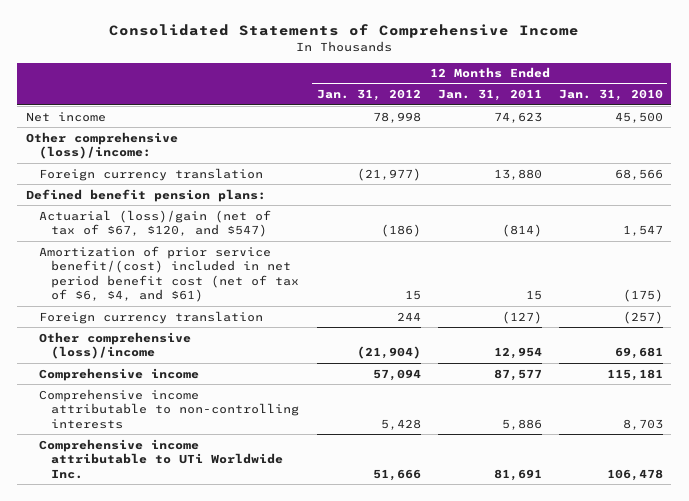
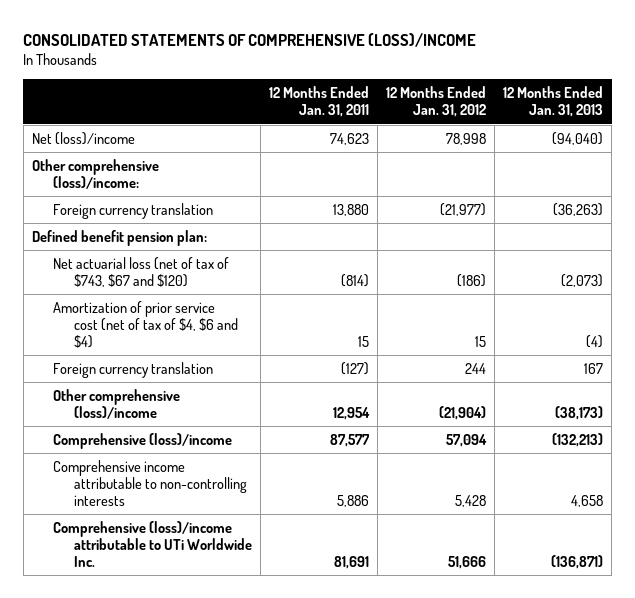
- Consolidated Statements of Comprehensive Income
+ CONSOLIDATED STATEMENTS OF COMPREHENSIVE (LOSS)/INCOME
- | 12 Months Ended Jan. 31, 2012 | 12 Months Ended Jan. 31, 2011 | 12 Months Ended Jan. 31, 2010
+ | 12 Months Ended Jan. 31, 2011 | 12 Months Ended Jan. 31, 2012 | 12 Months Ended Jan. 31, 2013
- Net income | 78,998 | 74,623 | 45,500
+ Net (loss)/income | 74,623 | 78,998 | (94,040)
- Defined benefit pension plans:
- Actuarial (loss)/gain (net of tax of $67, $120, and $547) | (186) | (814) | 1,547
- Amortization of prior service benefit/(cost) included in net period benefit cost (net of tax of $6, $4, and $61) | 15 | 15 | (175)
+ Defined benefit pension plan:
+ Net actuarial loss (net of tax of $743, $67 and $120) | (814) | (186) | (2,073)
+ Amortization of prior service cost (net of tax of $4, $6 and $4) | 15 | 15 | (4)
- Comprehensive income | 57,094 | 87,577 | 115,181
+ Comprehensive (loss)/income | 87,577 | 57,094 | (132,213)
- Comprehensive income attributable to UTi Worldwide Inc. | 51,666 | 81,691 | 106,478
+ Comprehensive (loss)/income attributable to UTi Worldwide Inc. | 81,691 | 51,666 | (136,871)

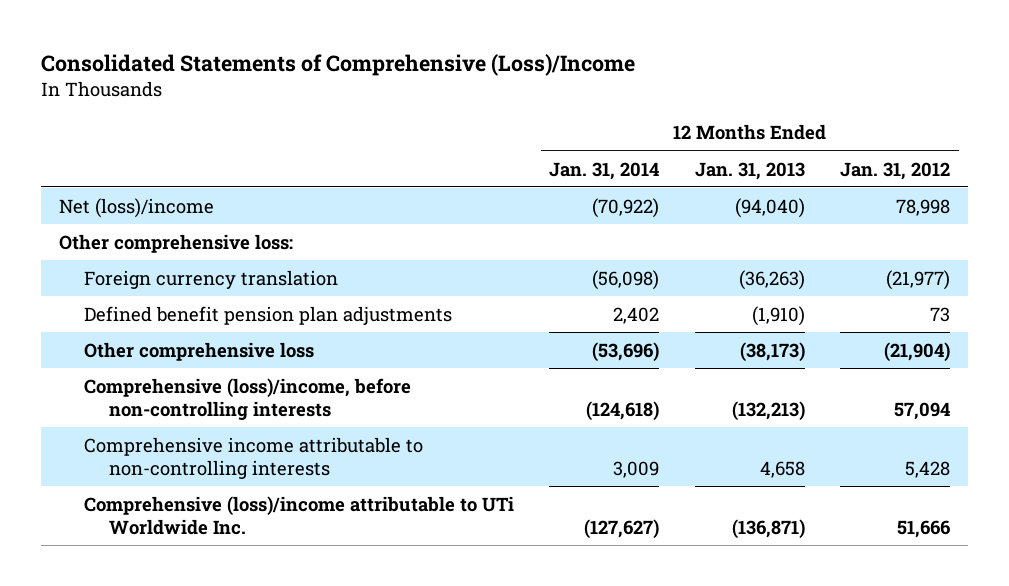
- CONSOLIDATED STATEMENTS OF COMPREHENSIVE (LOSS)/INCOME
+ Consolidated Statements of Comprehensive (Loss)/Income
- | 12 Months Ended Jan. 31, 2011 | 12 Months Ended Jan. 31, 2012 | 12 Months Ended Jan. 31, 2013
+ | 12 Months Ended Jan. 31, 2014 | 12 Months Ended Jan. 31, 2013 | 12 Months Ended Jan. 31, 2012
- Other comprehensive (loss)/income:
+ Other comprehensive loss:
- Defined benefit pension plan:
- Net actuarial loss (net of tax of $743, $67 and $120) | (814) | (186) | (2,073)
- Amortization of prior service cost (net of tax of $4, $6 and $4) | 15 | 15 | (4)
- Foreign currency translation | (127) | 244 | 167
- Other comprehensive (loss)/income | 12,954 | (21,904) | (38,173)
- Comprehensive (loss)/income | 87,577 | 57,094 | (132,213)
+ Defined benefit pension plan adjustments | 2,402 | (1,910) | 73
+ Other comprehensive loss | (53,696) | (38,173) | (21,904)
+ Comprehensive (loss)/income, before non-controlling interests | (124,618) | (132,213) | 57,094

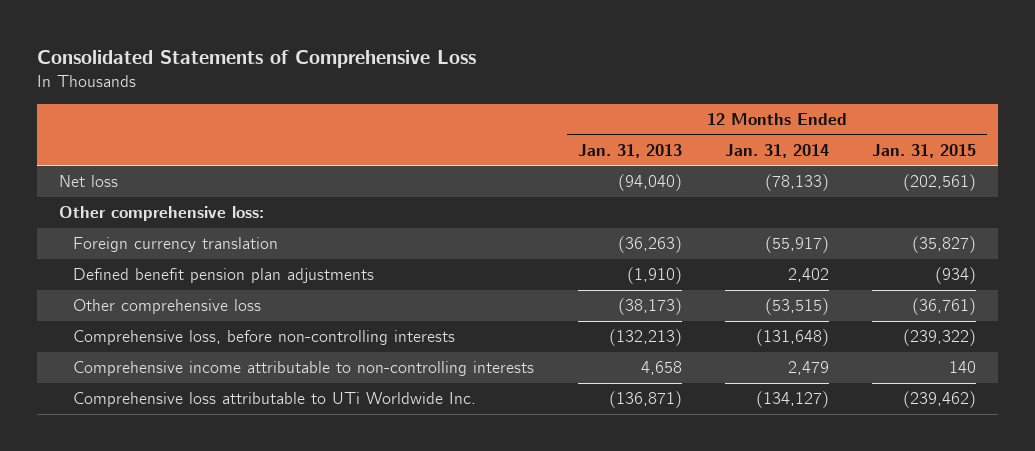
- Consolidated Statements of Comprehensive (Loss)/Income
+ Consolidated Statements of Comprehensive Loss
- | 12 Months Ended Jan. 31, 2014 | 12 Months Ended Jan. 31, 2013 | 12 Months Ended Jan. 31, 2012
+ | 12 Months Ended Jan. 31, 2013 | 12 Months Ended Jan. 31, 2014 | 12 Months Ended Jan. 31, 2015
- Net (loss)/income | (70,922) | (94,040) | 78,998
+ Net loss | (94,040) | (78,133) | (202,561)
- Foreign currency translation | (56,098) | (36,263) | (21,977)
+ Foreign currency translation | (36,263) | (55,917) | (35,827)
- Other comprehensive loss | (53,696) | (38,173) | (21,904)
- Comprehensive (loss)/income, before non-controlling interests | (124,618) | (132,213) | 57,094
- Comprehensive income attributable to non-controlling interests | 3,009 | 4,658 | 5,428
- Comprehensive (loss)/income attributable to UTi Worldwide Inc. | (127,627) | (136,871) | 51,666
+ Other comprehensive loss | (38,173) | (53,515) | (36,761)
+ Comprehensive loss, before non-controlling interests | (132,213) | (131,648) | (239,322)
+ Comprehensive income attributable to non-controlling interests | 4,658 | 2,479 | 140
+ Comprehensive loss attributable to UTi Worldwide Inc. | (136,871) | (134,127) | (239,462)

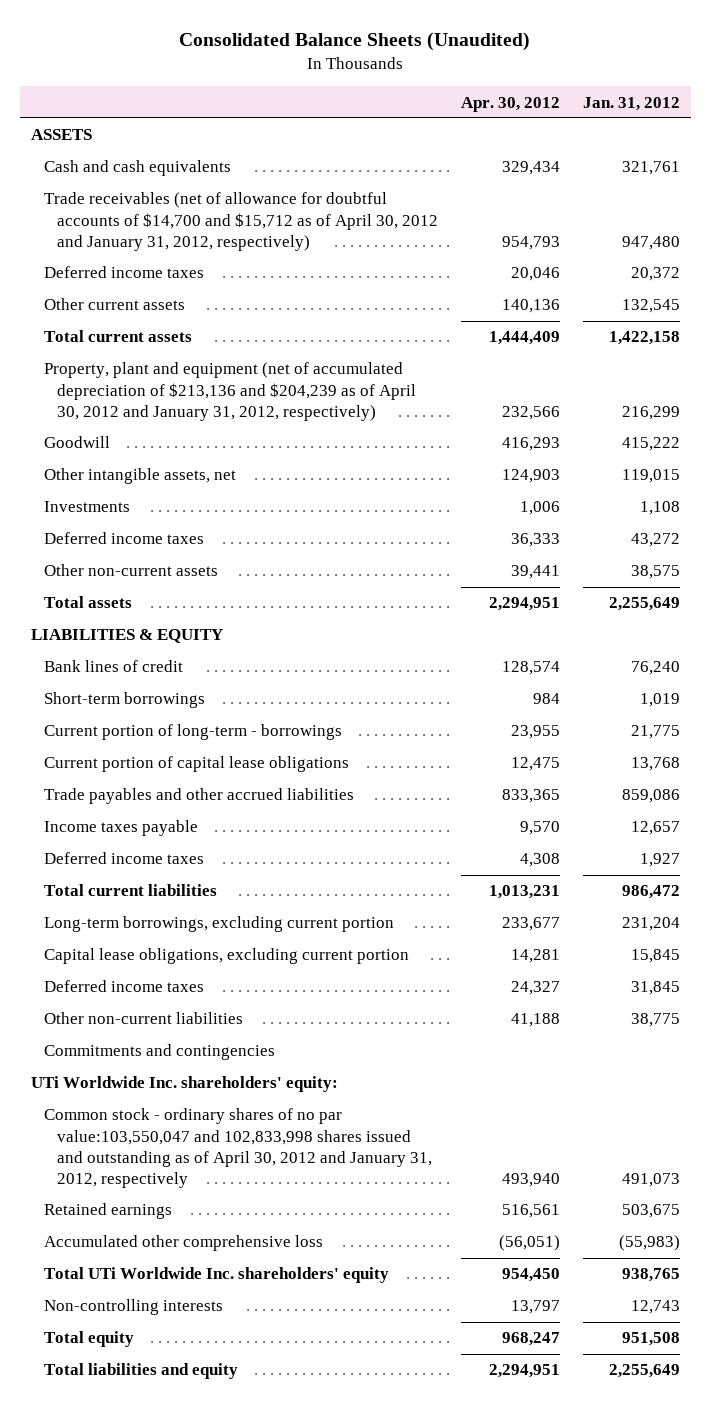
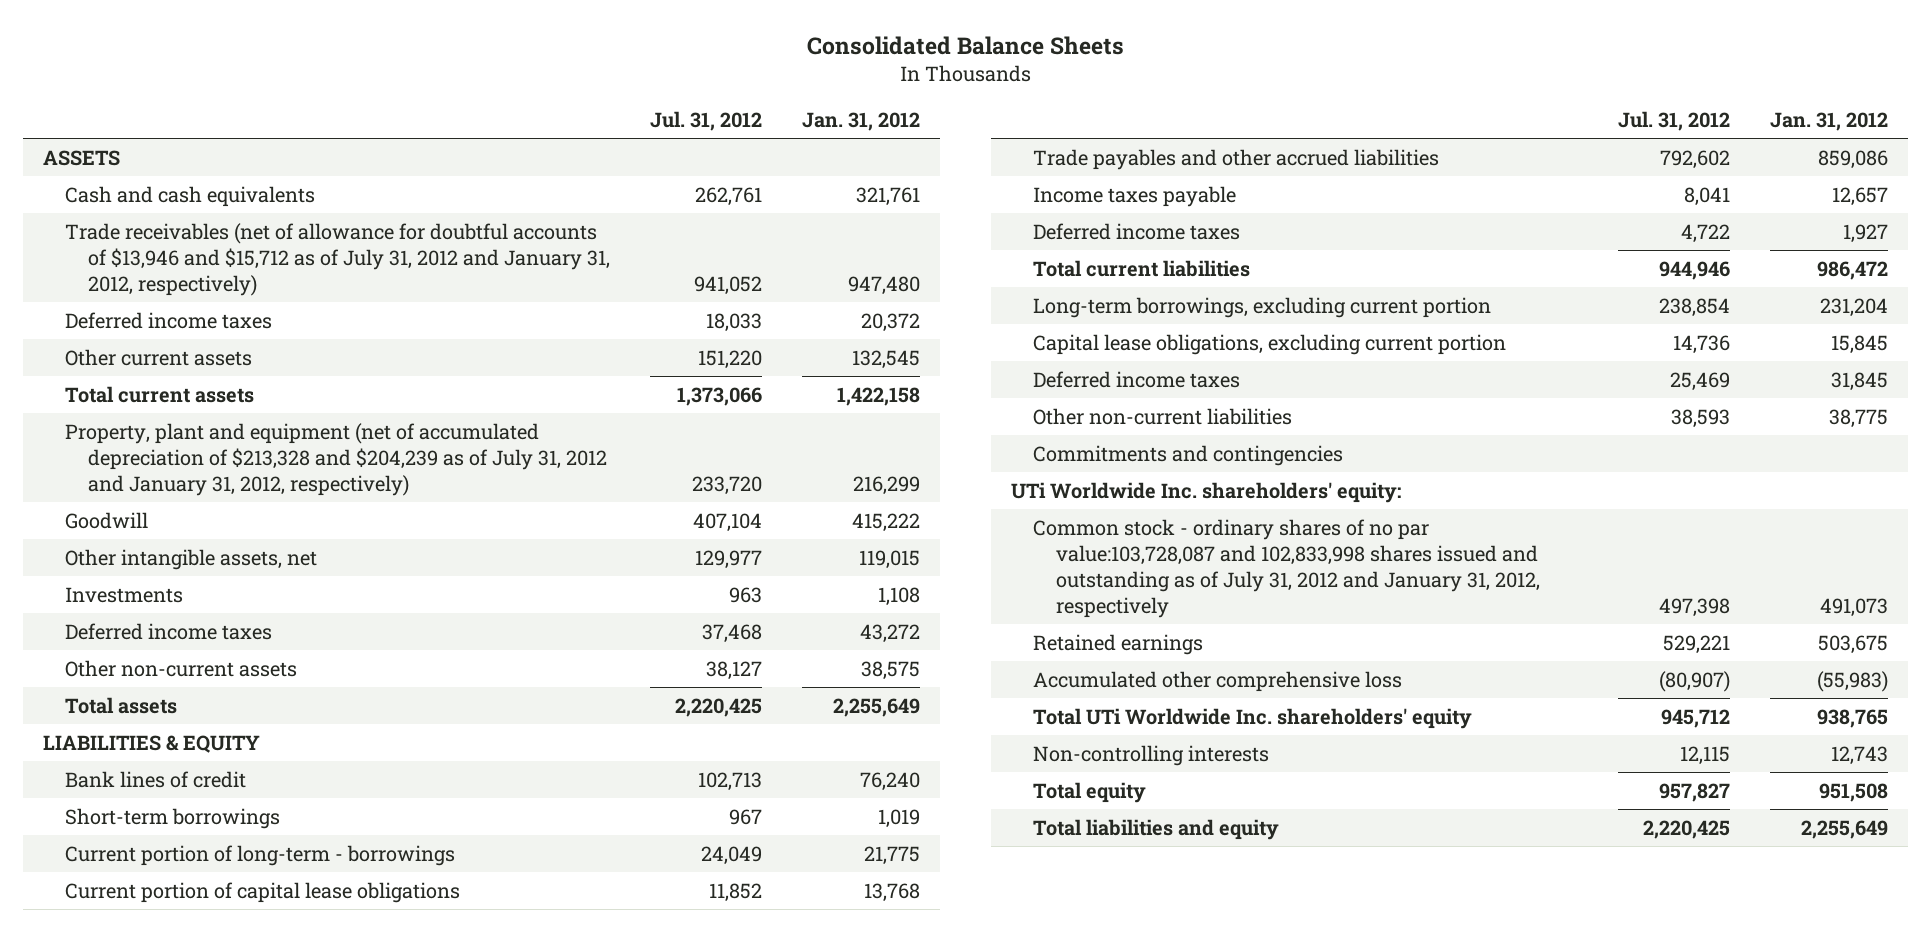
- Consolidated Balance Sheets (Unaudited)
+ Consolidated Balance Sheets
- | Apr. 30, 2012 | Jan. 31, 2012
+ | Jul. 31, 2012 | Jan. 31, 2012
- Trade receivables (net of allowance for doubtful accounts of $14,700 and $15,712 as of April 30, 2012 and January 31, 2012, respectively) | 954,793 | 947,480
+ Trade receivables (net of allowance for doubtful accounts of $13,946 and $15,712 as of July 31, 2012 and January 31, 2012, respectively) | 941,052 | 947,480
- Property, plant and equipment (net of accumulated depreciation of $213,136 and $204,239 as of April 30, 2012 and January 31, 2012, respectively) | 232,566 | 216,299
+ Property, plant and equipment (net of accumulated depreciation of $213,328 and $204,239 as of July 31, 2012 and January 31, 2012, respectively) | 233,720 | 216,299
- Common stock - ordinary shares of no par value:103,550,047 and 102,833,998 shares issued and outstanding as of April 30, 2012 and January 31, 2012, respectively | 493,940 | 491,073
+ Common stock - ordinary shares of no par value:103,728,087 and 102,833,998 shares issued and outstanding as of July 31, 2012 and January 31, 2012, respectively | 497,398 | 491,073

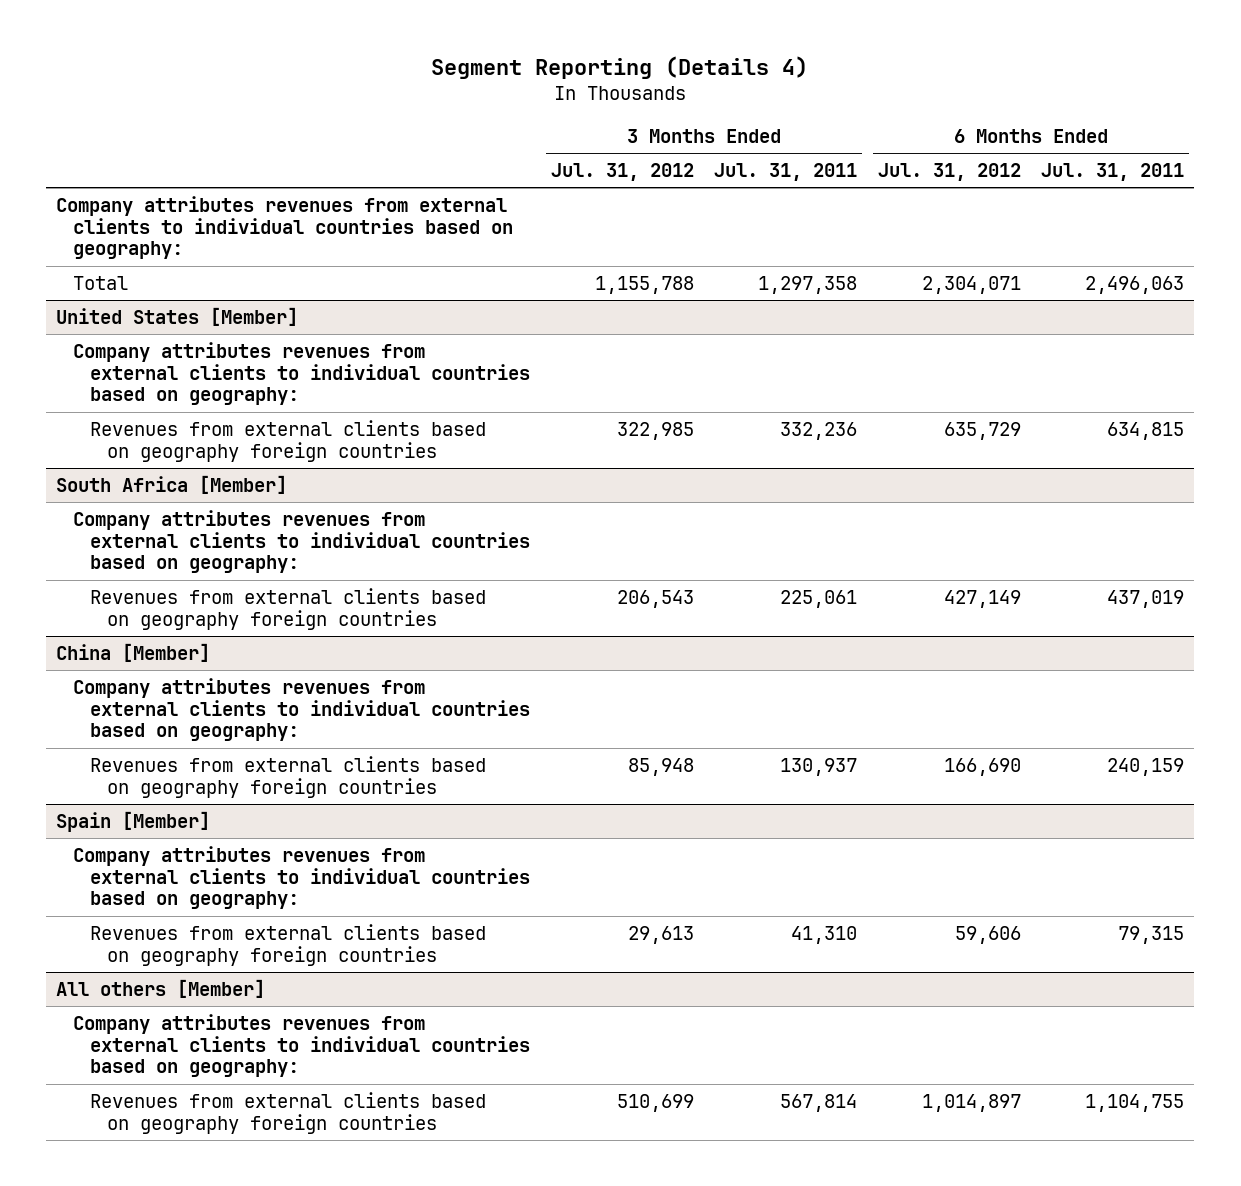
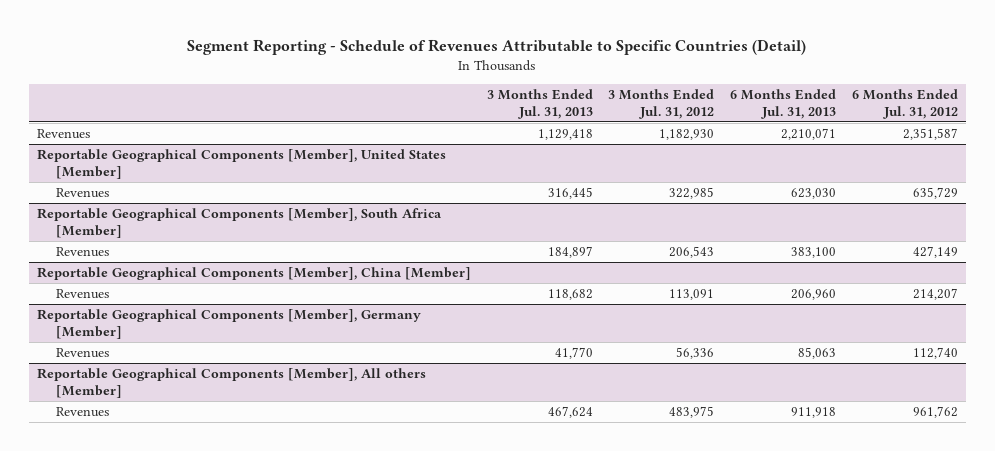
- Segment Reporting (Details 4)
+ Segment Reporting - Schedule of Revenues Attributable to Specific Countries (Detail)
- | 3 Months Ended Jul. 31, 2012 | 3 Months Ended Jul. 31, 2011 | 6 Months Ended Jul. 31, 2012 | 6 Months Ended Jul. 31, 2011
+ | 3 Months Ended Jul. 31, 2013 | 3 Months Ended Jul. 31, 2012 | 6 Months Ended Jul. 31, 2013 | 6 Months Ended Jul. 31, 2012
- Company attributes revenues from external clients to individual countries based on geography:
- Total | 1,155,788 | 1,297,358 | 2,304,071 | 2,496,063
- United States [Member]
- Company attributes revenues from external clients to individual countries based on geography:
- Revenues from external clients based on geography foreign countries | 322,985 | 332,236 | 635,729 | 634,815
- South Africa [Member]
- Company attributes revenues from external clients to individual countries based on geography:
- Revenues from external clients based on geography foreign countries | 206,543 | 225,061 | 427,149 | 437,019
- China [Member]
- Company attributes revenues from external clients to individual countries based on geography:
- Revenues from external clients based on geography foreign countries | 85,948 | 130,937 | 166,690 | 240,159
- Spain [Member]
- Company attributes revenues from external clients to individual countries based on geography:
- Revenues from external clients based on geography foreign countries | 29,613 | 41,310 | 59,606 | 79,315
- All others [Member]
- Company attributes revenues from external clients to individual countries based on geography:
- Revenues from external clients based on geography foreign countries | 510,699 | 567,814 | 1,014,897 | 1,104,755
+ Revenues | 1,129,418 | 1,182,930 | 2,210,071 | 2,351,587
+ Reportable Geographical Components [Member], United States [Member]
+ Revenues | 316,445 | 322,985 | 623,030 | 635,729
+ Reportable Geographical Components [Member], South Africa [Member]
+ Revenues | 184,897 | 206,543 | 383,100 | 427,149
+ Reportable Geographical Components [Member], China [Member]
+ Revenues | 118,682 | 113,091 | 206,960 | 214,207
+ Reportable Geographical Components [Member], Germany [Member]
+ Revenues | 41,770 | 56,336 | 85,063 | 112,740
+ Reportable Geographical Components [Member], All others [Member]
+ Revenues | 467,624 | 483,975 | 911,918 | 961,762

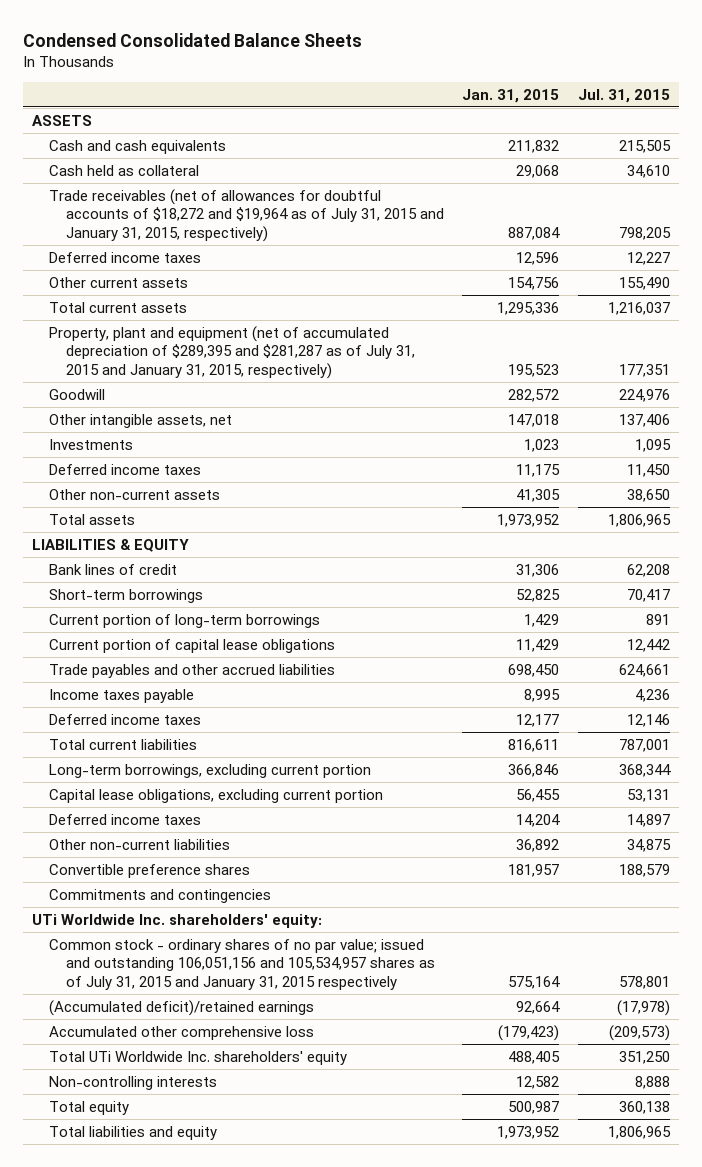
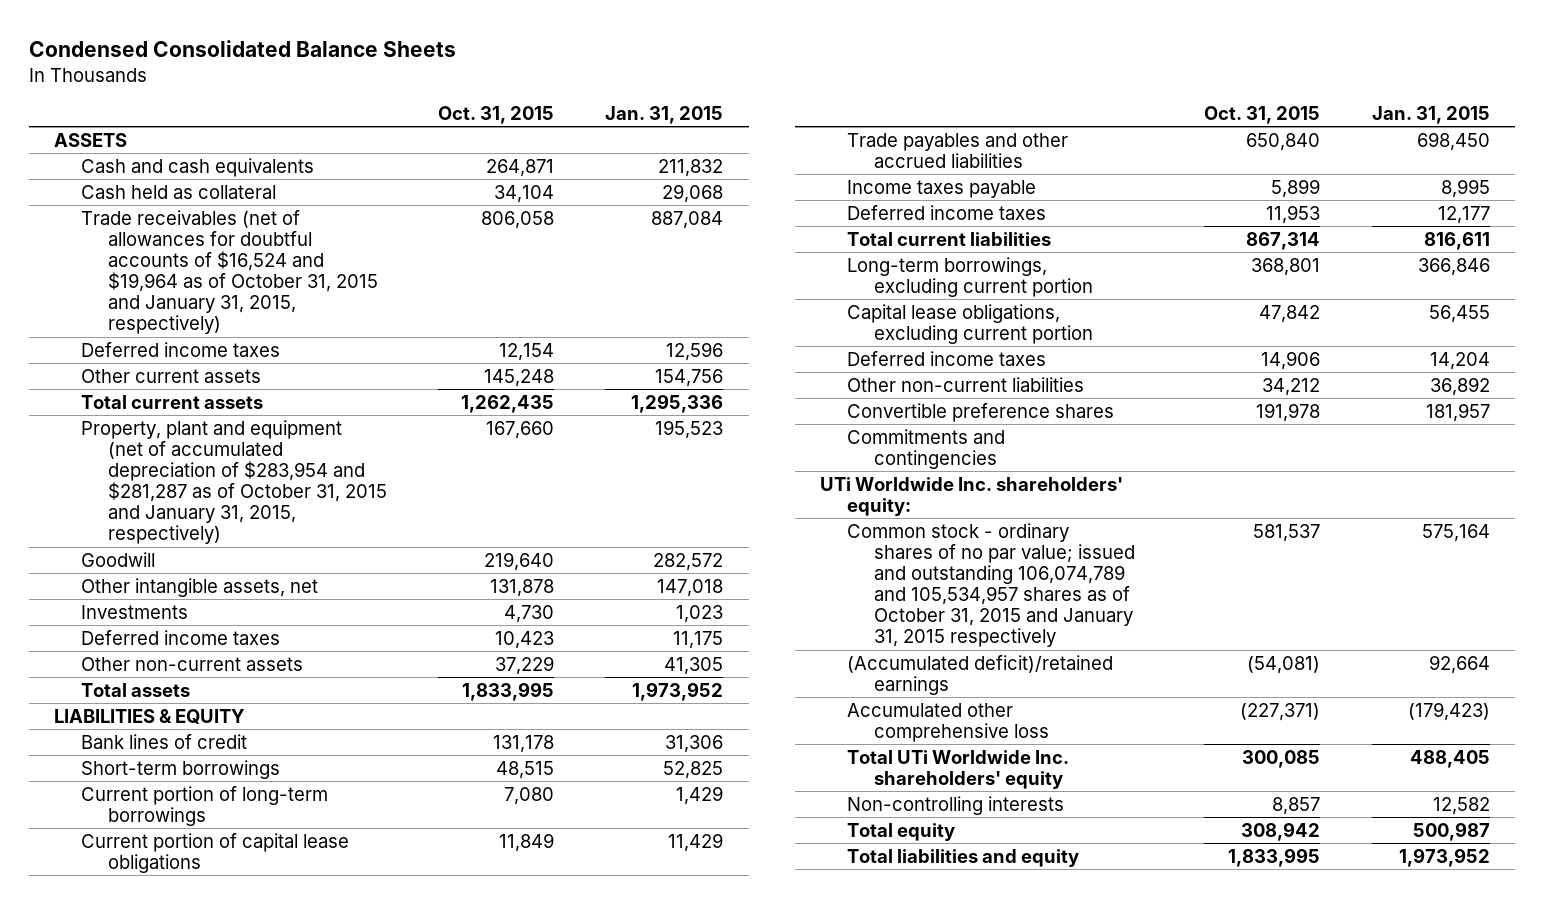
- | Jan. 31, 2015 | Jul. 31, 2015
+ | Oct. 31, 2015 | Jan. 31, 2015
- Trade receivables (net of allowances for doubtful accounts of $18,272 and $19,964 as of July 31, 2015 and January 31, 2015, respectively) | 887,084 | 798,205
+ Trade receivables (net of allowances for doubtful accounts of $16,524 and $19,964 as of October 31, 2015 and January 31, 2015, respectively) | 806,058 | 887,084
- Property, plant and equipment (net of accumulated depreciation of $289,395 and $281,287 as of July 31, 2015 and January 31, 2015, respectively) | 195,523 | 177,351
+ Property, plant and equipment (net of accumulated depreciation of $283,954 and $281,287 as of October 31, 2015 and January 31, 2015, respectively) | 167,660 | 195,523
- Common stock - ordinary shares of no par value; issued and outstanding 106,051,156 and 105,534,957 shares as of July 31, 2015 and January 31, 2015 respectively | 575,164 | 578,801
+ Common stock - ordinary shares of no par value; issued and outstanding 106,074,789 and 105,534,957 shares as of October 31, 2015 and January 31, 2015 respectively | 581,537 | 575,164

